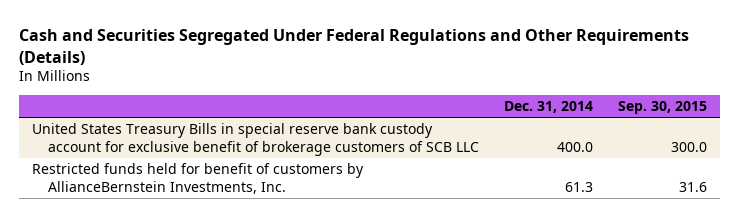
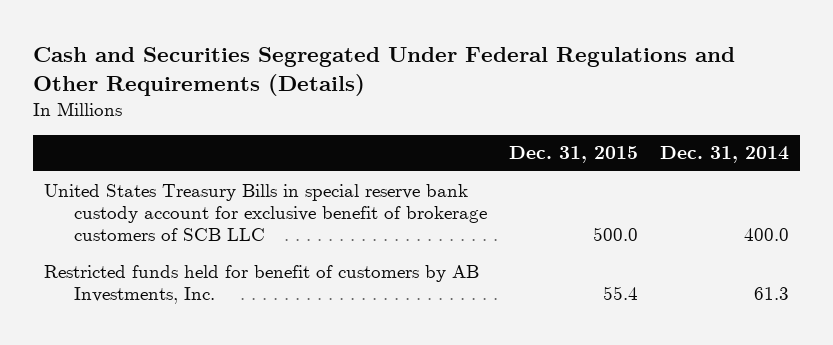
- | Dec. 31, 2014 | Sep. 30, 2015
+ | Dec. 31, 2015 | Dec. 31, 2014
- Restricted funds held for benefit of customers by AllianceBernstein Investments, Inc. | 61.3 | 31.6
+ Restricted funds held for benefit of customers by AB Investments, Inc. | 55.4 | 61.3

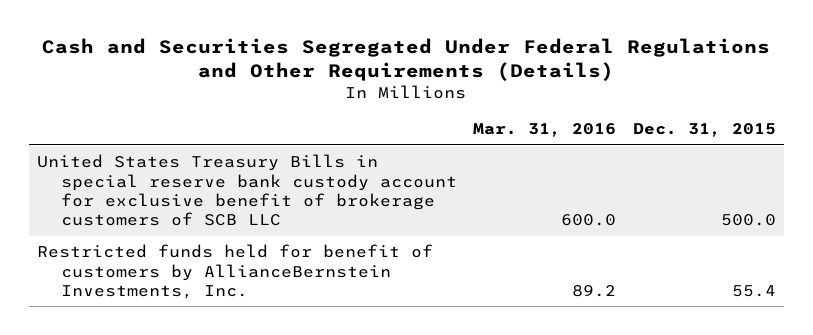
- | Dec. 31, 2015 | Dec. 31, 2014
+ | Mar. 31, 2016 | Dec. 31, 2015
- Restricted funds held for benefit of customers by AB Investments, Inc. | 55.4 | 61.3
+ Restricted funds held for benefit of customers by AllianceBernstein Investments, Inc. | 89.2 | 55.4

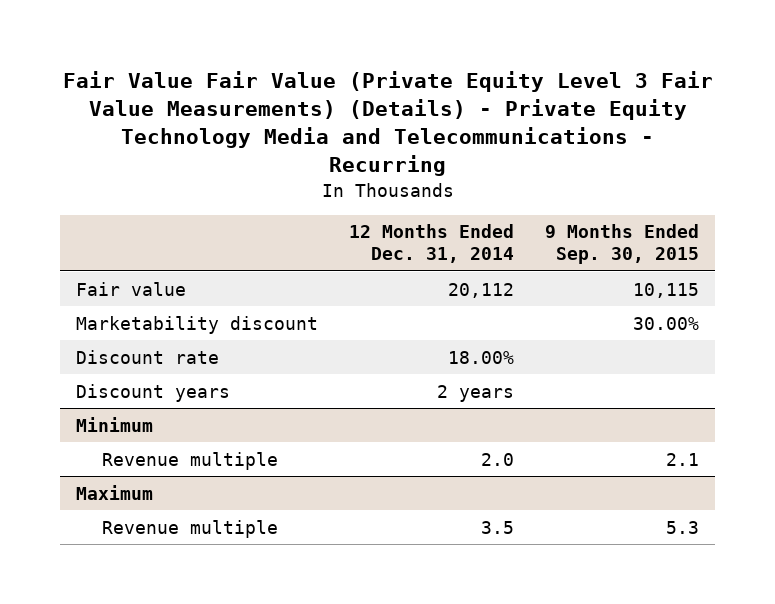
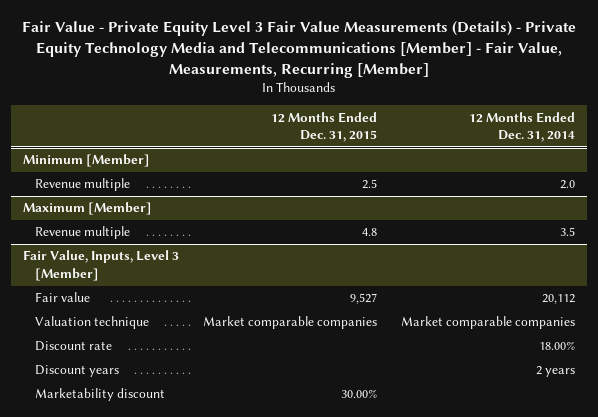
- Fair Value Fair Value (Private Equity Level 3 Fair Value Measurements) (Details) - Private Equity Technology Media and Telecommunications - Recurring
+ Fair Value - Private Equity Level 3 Fair Value Measurements (Details) - Private Equity Technology Media and Telecommunications [Member] - Fair Value, Measurements, Recurring [Member]
- | 12 Months Ended Dec. 31, 2014 | 9 Months Ended Sep. 30, 2015
+ | 12 Months Ended Dec. 31, 2015 | 12 Months Ended Dec. 31, 2014
+ Minimum [Member]
+ Revenue multiple | 2.5 | 2.0
+ Maximum [Member]
+ Revenue multiple | 4.8 | 3.5
+ Fair Value, Inputs, Level 3 [Member]
- Marketability discount | | 30.00%
+ Valuation technique | Market comparable companies | Market comparable companies
- Minimum
- Revenue multiple | 2.0 | 2.1
- Maximum
- Revenue multiple | 3.5 | 5.3
+ Marketability discount | 30.00% |

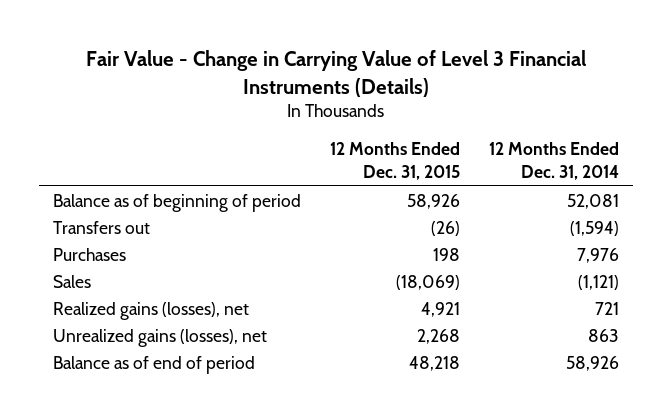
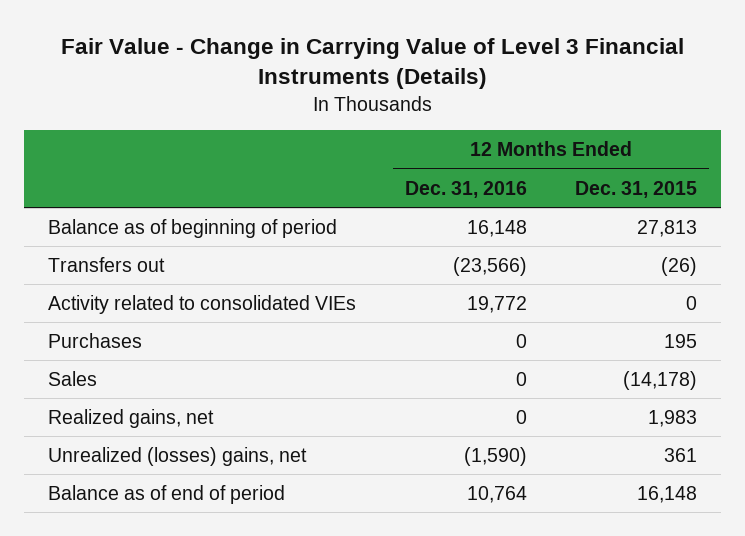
- | 12 Months Ended Dec. 31, 2015 | 12 Months Ended Dec. 31, 2014
+ | 12 Months Ended Dec. 31, 2016 | 12 Months Ended Dec. 31, 2015
- Balance as of beginning of period | 58,926 | 52,081
+ Balance as of beginning of period | 16,148 | 27,813
- Purchases | 198 | 7,976
- Sales | (18,069) | (1,121)
- Realized gains (losses), net | 4,921 | 721
- Unrealized gains (losses), net | 2,268 | 863
- Balance as of end of period | 48,218 | 58,926
+ Activity related to consolidated VIEs | 19,772 | 0
+ Purchases | 0 | 195
+ Sales | 0 | (14,178)
+ Realized gains, net | 0 | 1,983
+ Unrealized (losses) gains, net | (1,590) | 361
+ Balance as of end of period | 10,764 | 16,148

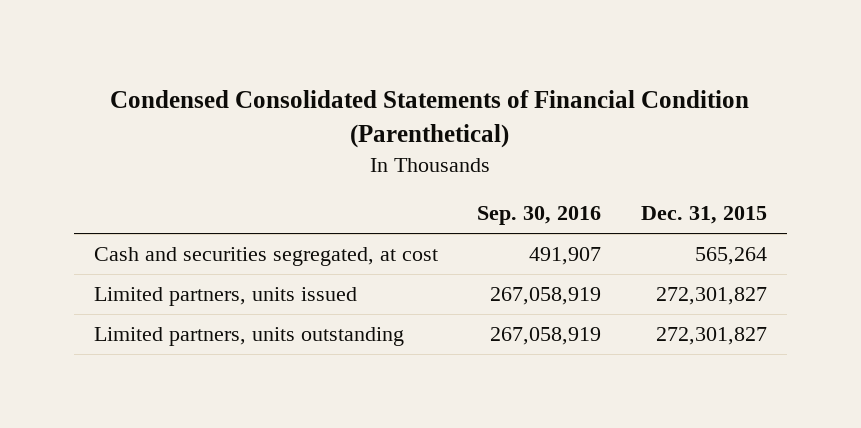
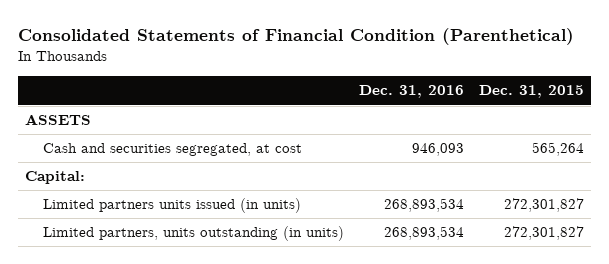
- Condensed Consolidated Statements of Financial Condition (Parenthetical)
+ Consolidated Statements of Financial Condition (Parenthetical)
- | Sep. 30, 2016 | Dec. 31, 2015
+ | Dec. 31, 2016 | Dec. 31, 2015
+ ASSETS
- Limited partners, units issued | 267,058,919 | 272,301,827
- Limited partners, units outstanding | 267,058,919 | 272,301,827
+ Capital:
+ Limited partners units issued (in units) | 268,893,534 | 272,301,827
+ Limited partners, units outstanding (in units) | 268,893,534 | 272,301,827

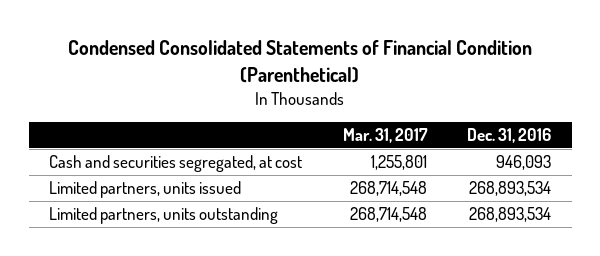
- Consolidated Statements of Financial Condition (Parenthetical)
+ Condensed Consolidated Statements of Financial Condition (Parenthetical)
- | Dec. 31, 2016 | Dec. 31, 2015
+ | Mar. 31, 2017 | Dec. 31, 2016
- ASSETS
- Capital:
- Limited partners units issued (in units) | 268,893,534 | 272,301,827
- Limited partners, units outstanding (in units) | 268,893,534 | 272,301,827
+ Limited partners, units issued | 268,714,548 | 268,893,534
+ Limited partners, units outstanding | 268,714,548 | 268,893,534

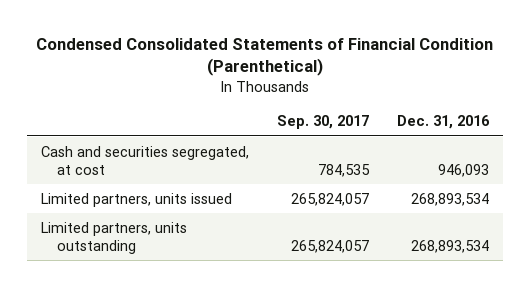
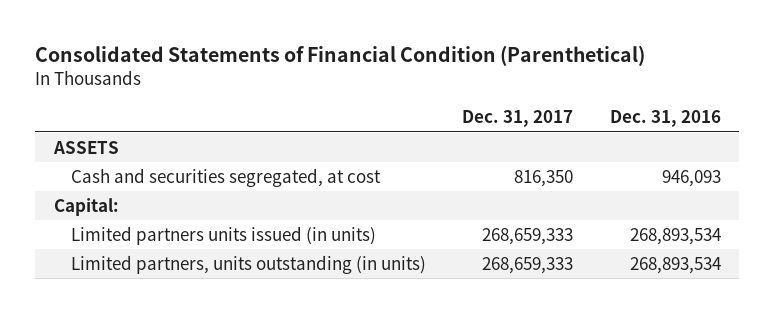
- Condensed Consolidated Statements of Financial Condition (Parenthetical)
+ Consolidated Statements of Financial Condition (Parenthetical)
- | Sep. 30, 2017 | Dec. 31, 2016
+ | Dec. 31, 2017 | Dec. 31, 2016
+ ASSETS
- Limited partners, units issued | 265,824,057 | 268,893,534
- Limited partners, units outstanding | 265,824,057 | 268,893,534
+ Capital:
+ Limited partners units issued (in units) | 268,659,333 | 268,893,534
+ Limited partners, units outstanding (in units) | 268,659,333 | 268,893,534

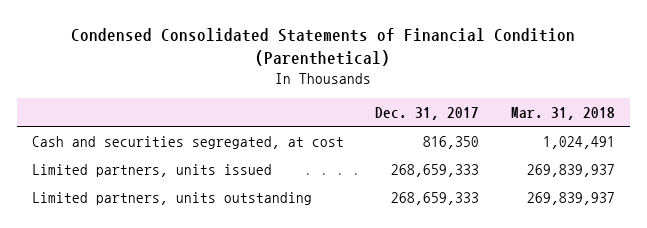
- Consolidated Statements of Financial Condition (Parenthetical)
+ Condensed Consolidated Statements of Financial Condition (Parenthetical)
- | Dec. 31, 2017 | Dec. 31, 2016
+ | Dec. 31, 2017 | Mar. 31, 2018
- ASSETS
- Capital:
- Limited partners units issued (in units) | 268,659,333 | 268,893,534
- Limited partners, units outstanding (in units) | 268,659,333 | 268,893,534
+ Limited partners, units issued | 268,659,333 | 269,839,937
+ Limited partners, units outstanding | 268,659,333 | 269,839,937

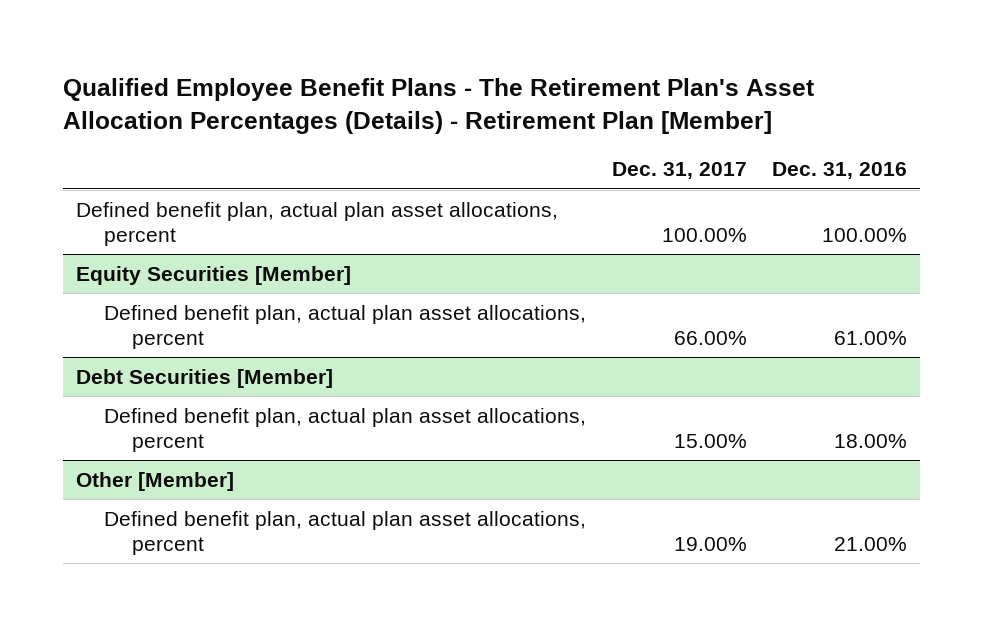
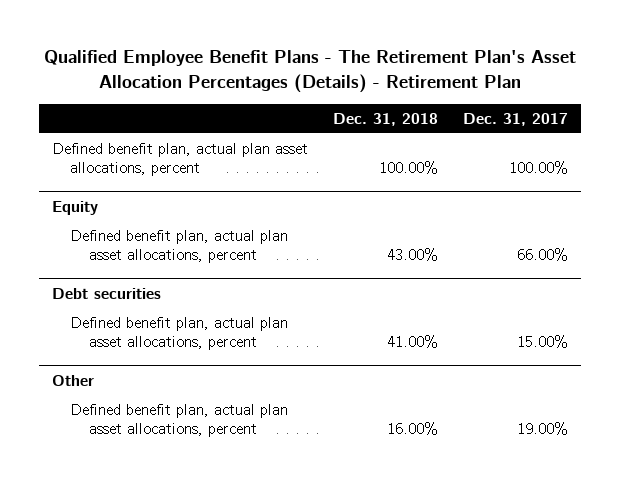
- Qualified Employee Benefit Plans - The Retirement Plan's Asset Allocation Percentages (Details) - Retirement Plan [Member]
+ Qualified Employee Benefit Plans - The Retirement Plan's Asset Allocation Percentages (Details) - Retirement Plan
- | Dec. 31, 2017 | Dec. 31, 2016
+ | Dec. 31, 2018 | Dec. 31, 2017
- Equity Securities [Member]
+ Equity
- Debt Securities [Member]
+ Debt securities
- Other [Member]
+ Other

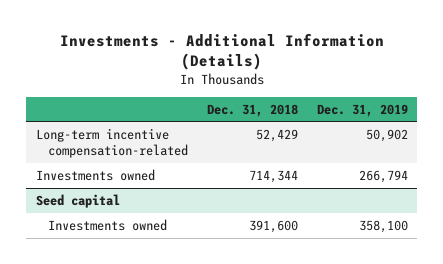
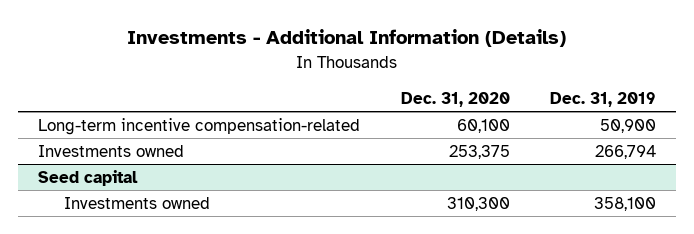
- | Dec. 31, 2018 | Dec. 31, 2019
+ | Dec. 31, 2020 | Dec. 31, 2019
- Long-term incentive compensation-related | 52,429 | 50,902
+ Long-term incentive compensation-related | 60,100 | 50,900

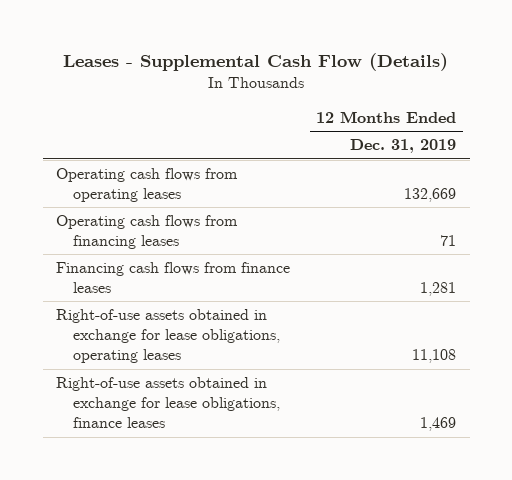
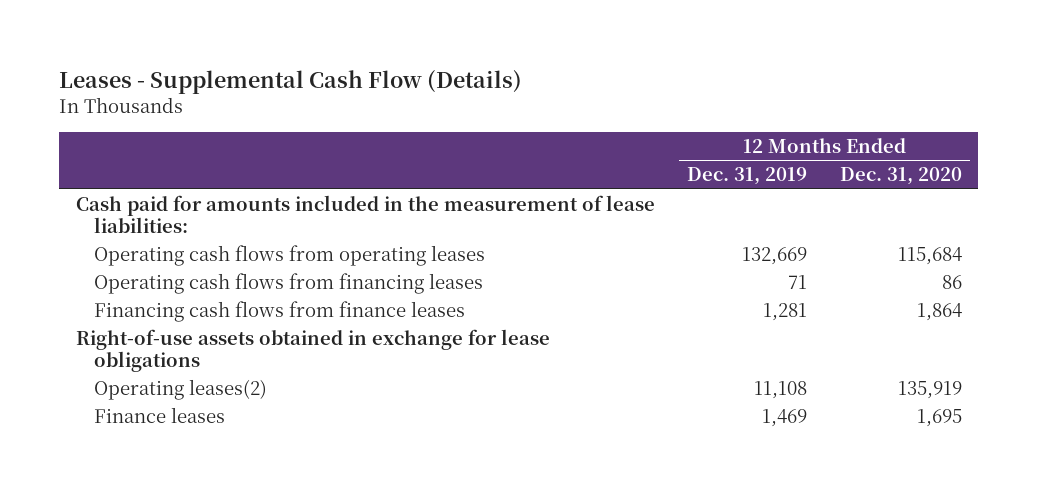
- | 12 Months Ended Dec. 31, 2019
+ | 12 Months Ended Dec. 31, 2019 | 12 Months Ended Dec. 31, 2020
+ Cash paid for amounts included in the measurement of lease liabilities:
- Right-of-use assets obtained in exchange for lease obligations, operating leases | 11,108
- Right-of-use assets obtained in exchange for lease obligations, finance leases | 1,469
+ Right-of-use assets obtained in exchange for lease obligations
+ Operating leases(2) | 11,108 | 135,919
+ Finance leases | 1,469 | 1,695

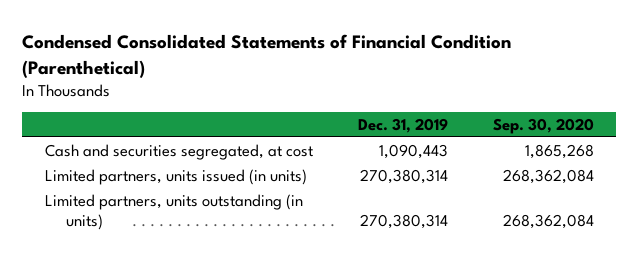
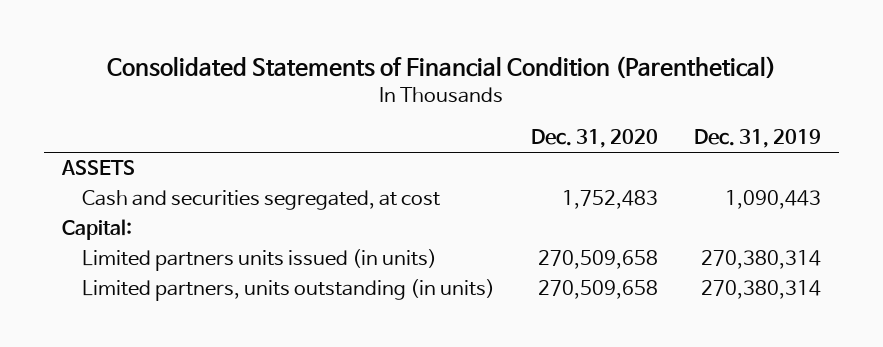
- Condensed Consolidated Statements of Financial Condition (Parenthetical)
+ Consolidated Statements of Financial Condition (Parenthetical)
- | Dec. 31, 2019 | Sep. 30, 2020
+ | Dec. 31, 2020 | Dec. 31, 2019
+ ASSETS
- Limited partners, units issued (in units) | 270,380,314 | 268,362,084
+ Capital:
+ Limited partners units issued (in units) | 270,509,658 | 270,380,314

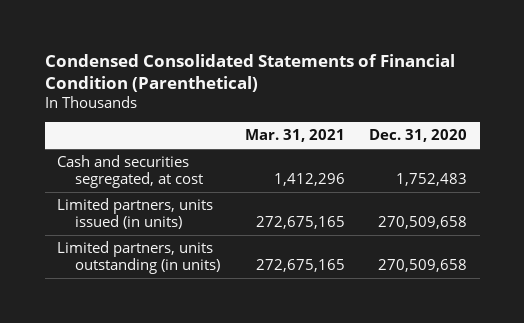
- Consolidated Statements of Financial Condition (Parenthetical)
+ Condensed Consolidated Statements of Financial Condition (Parenthetical)
- | Dec. 31, 2020 | Dec. 31, 2019
+ | Mar. 31, 2021 | Dec. 31, 2020
- ASSETS
- Capital:
- Limited partners units issued (in units) | 270,509,658 | 270,380,314
+ Limited partners, units issued (in units) | 272,675,165 | 270,509,658

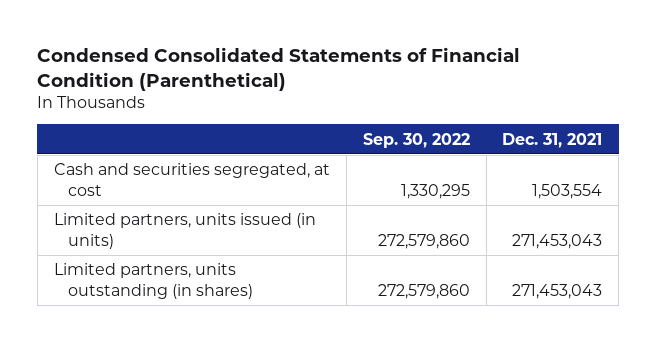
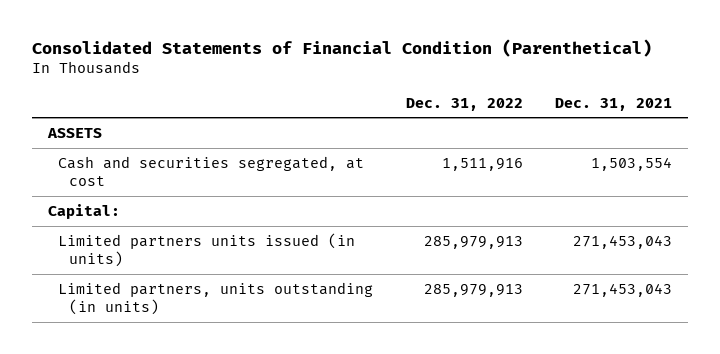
- Condensed Consolidated Statements of Financial Condition (Parenthetical)
+ Consolidated Statements of Financial Condition (Parenthetical)
- | Sep. 30, 2022 | Dec. 31, 2021
+ | Dec. 31, 2022 | Dec. 31, 2021
+ ASSETS
- Limited partners, units issued (in units) | 272,579,860 | 271,453,043
- Limited partners, units outstanding (in shares) | 272,579,860 | 271,453,043
+ Capital:
+ Limited partners units issued (in units) | 285,979,913 | 271,453,043
+ Limited partners, units outstanding (in units) | 285,979,913 | 271,453,043

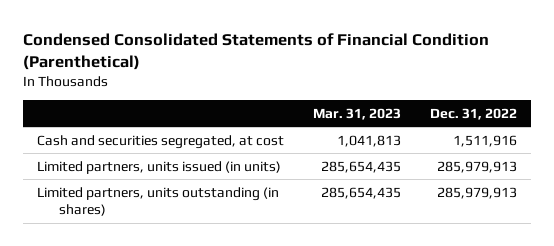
- Consolidated Statements of Financial Condition (Parenthetical)
+ Condensed Consolidated Statements of Financial Condition (Parenthetical)
- | Dec. 31, 2022 | Dec. 31, 2021
+ | Mar. 31, 2023 | Dec. 31, 2022
- ASSETS
- Capital:
- Limited partners units issued (in units) | 285,979,913 | 271,453,043
- Limited partners, units outstanding (in units) | 285,979,913 | 271,453,043
+ Limited partners, units issued (in units) | 285,654,435 | 285,979,913
+ Limited partners, units outstanding (in shares) | 285,654,435 | 285,979,913

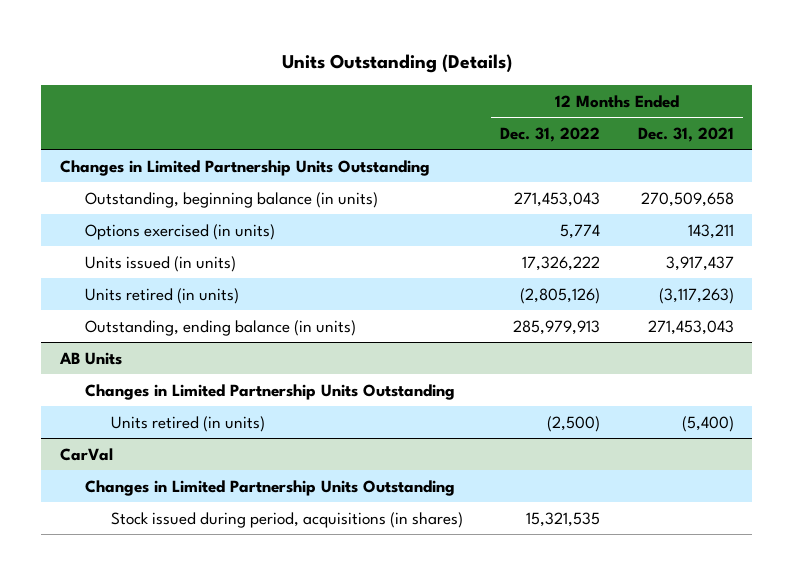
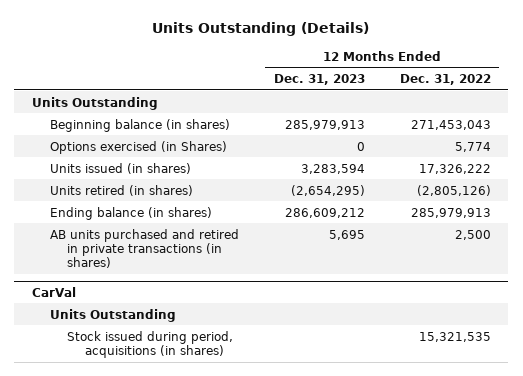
- | 12 Months Ended Dec. 31, 2022 | 12 Months Ended Dec. 31, 2021
+ | 12 Months Ended Dec. 31, 2023 | 12 Months Ended Dec. 31, 2022
- Changes in Limited Partnership Units Outstanding
- Outstanding, beginning balance (in units) | 271,453,043 | 270,509,658
- Options exercised (in units) | 5,774 | 143,211
- Units issued (in units) | 17,326,222 | 3,917,437
- Units retired (in units) | (2,805,126) | (3,117,263)
- Outstanding, ending balance (in units) | 285,979,913 | 271,453,043
- AB Units
- Changes in Limited Partnership Units Outstanding
- Units retired (in units) | (2,500) | (5,400)
+ Units Outstanding
+ Beginning balance (in shares) | 285,979,913 | 271,453,043
+ Options exercised (in Shares) | 0 | 5,774
+ Units issued (in shares) | 3,283,594 | 17,326,222
+ Units retired (in shares) | (2,654,295) | (2,805,126)
+ Ending balance (in shares) | 286,609,212 | 285,979,913
+ AB units purchased and retired in private transactions (in shares) | 5,695 | 2,500
@ CarVal
- Changes in Limited Partnership Units Outstanding
+ Units Outstanding

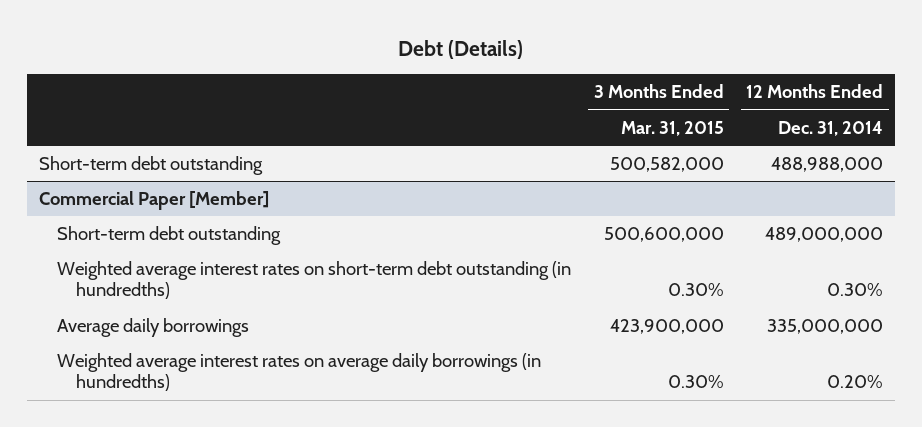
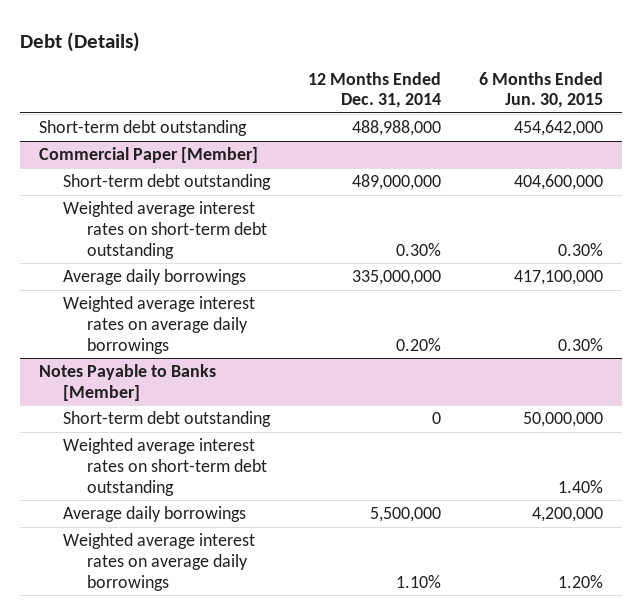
- | 3 Months Ended Mar. 31, 2015 | 12 Months Ended Dec. 31, 2014
+ | 12 Months Ended Dec. 31, 2014 | 6 Months Ended Jun. 30, 2015
@ Commercial Paper [Member]
- Weighted average interest rates on short-term debt outstanding (in hundredths) | 0.30% | 0.30%
+ Weighted average interest rates on short-term debt outstanding | 0.30% | 0.30%
- Weighted average interest rates on average daily borrowings (in hundredths) | 0.30% | 0.20%
+ Weighted average interest rates on average daily borrowings | 0.20% | 0.30%
+ Notes Payable to Banks [Member]
+ Short-term debt outstanding | 0 | 50,000,000
+ Weighted average interest rates on short-term debt outstanding | | 1.40%
+ Average daily borrowings | 5,500,000 | 4,200,000
+ Weighted average interest rates on average daily borrowings | 1.10% | 1.20%

